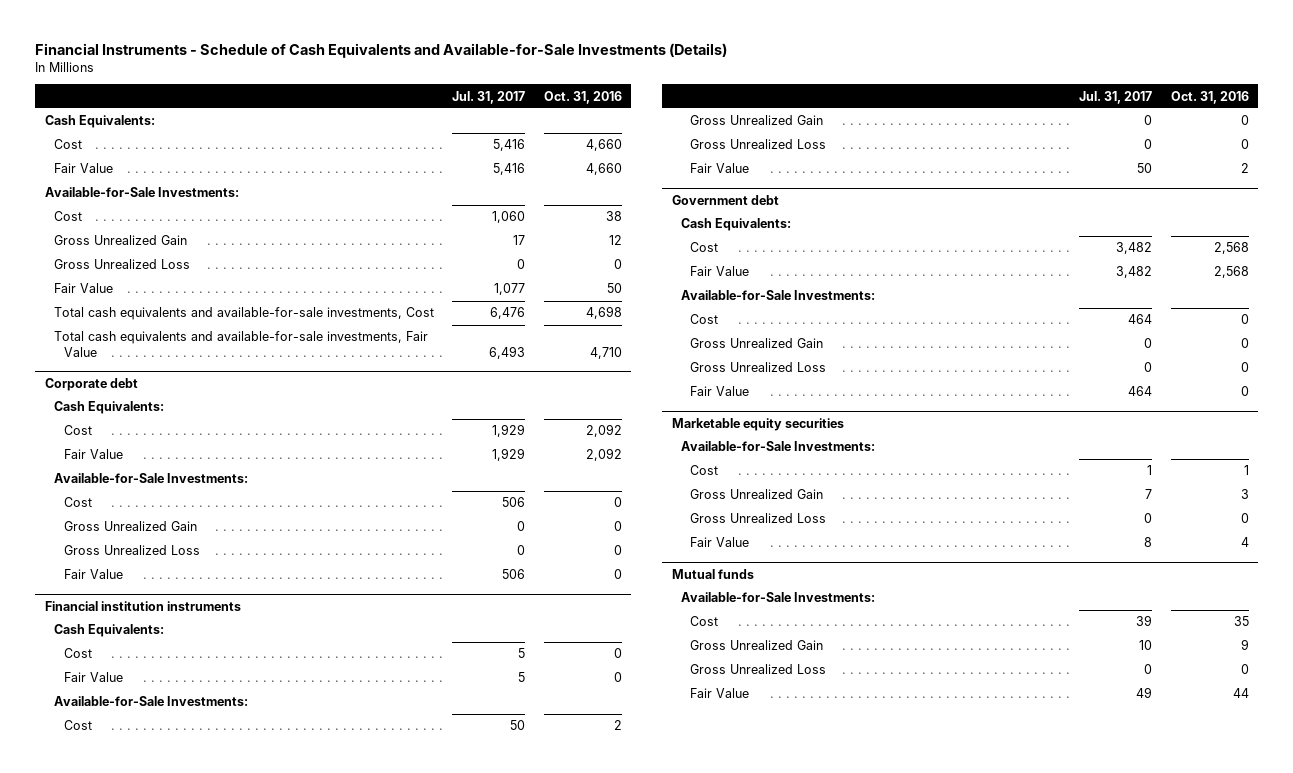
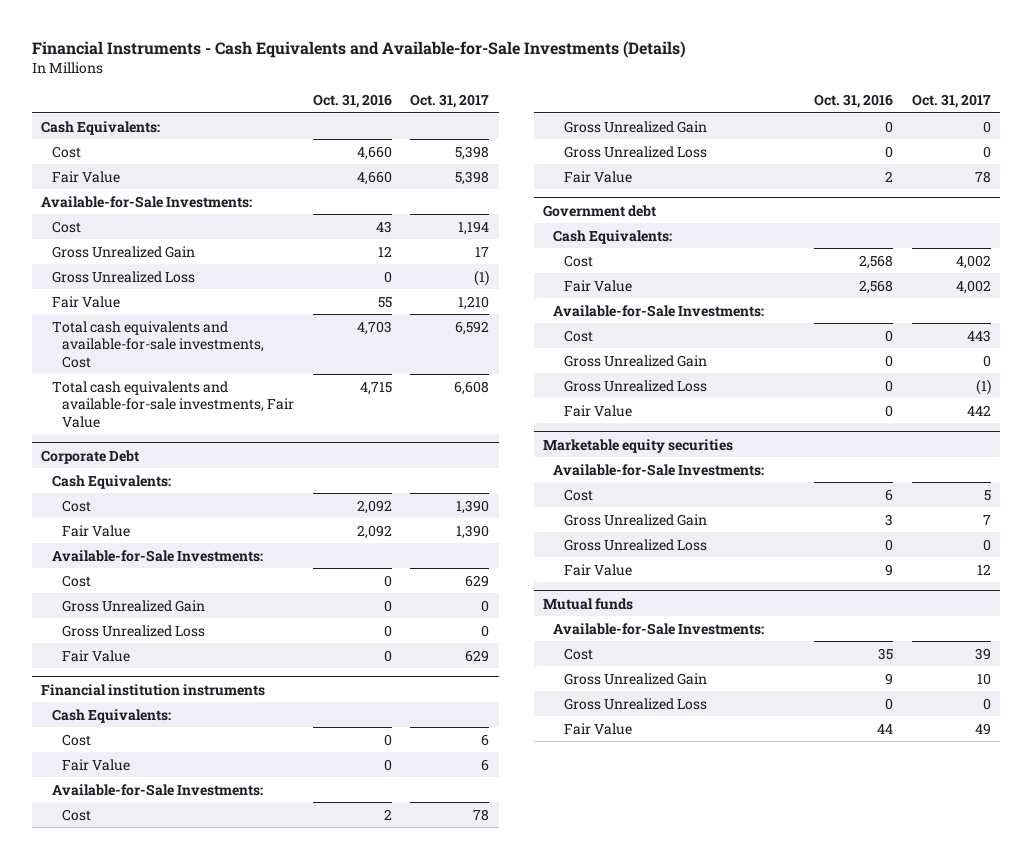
- Financial Instruments - Schedule of Cash Equivalents and Available-for-Sale Investments (Details)
+ Financial Instruments - Cash Equivalents and Available-for-Sale Investments (Details)
- | Jul. 31, 2017 | Oct. 31, 2016
+ | Oct. 31, 2016 | Oct. 31, 2017
- Cost | 1,060 | 38
+ Cost | 43 | 1,194
- Fair Value | 1,077 | 50
- Total cash equivalents and available-for-sale investments, Cost | 6,476 | 4,698
- Total cash equivalents and available-for-sale investments, Fair Value | 6,493 | 4,710
- Corporate debt
+ Fair Value | 55 | 1,210
+ Total cash equivalents and available-for-sale investments, Cost | 4,703 | 6,592
+ Total cash equivalents and available-for-sale investments, Fair Value | 4,715 | 6,608
+ Corporate Debt
@ Marketable equity securities
- Cost | 1 | 1
+ Cost | 6 | 5
- Fair Value | 8 | 4
+ Fair Value | 9 | 12

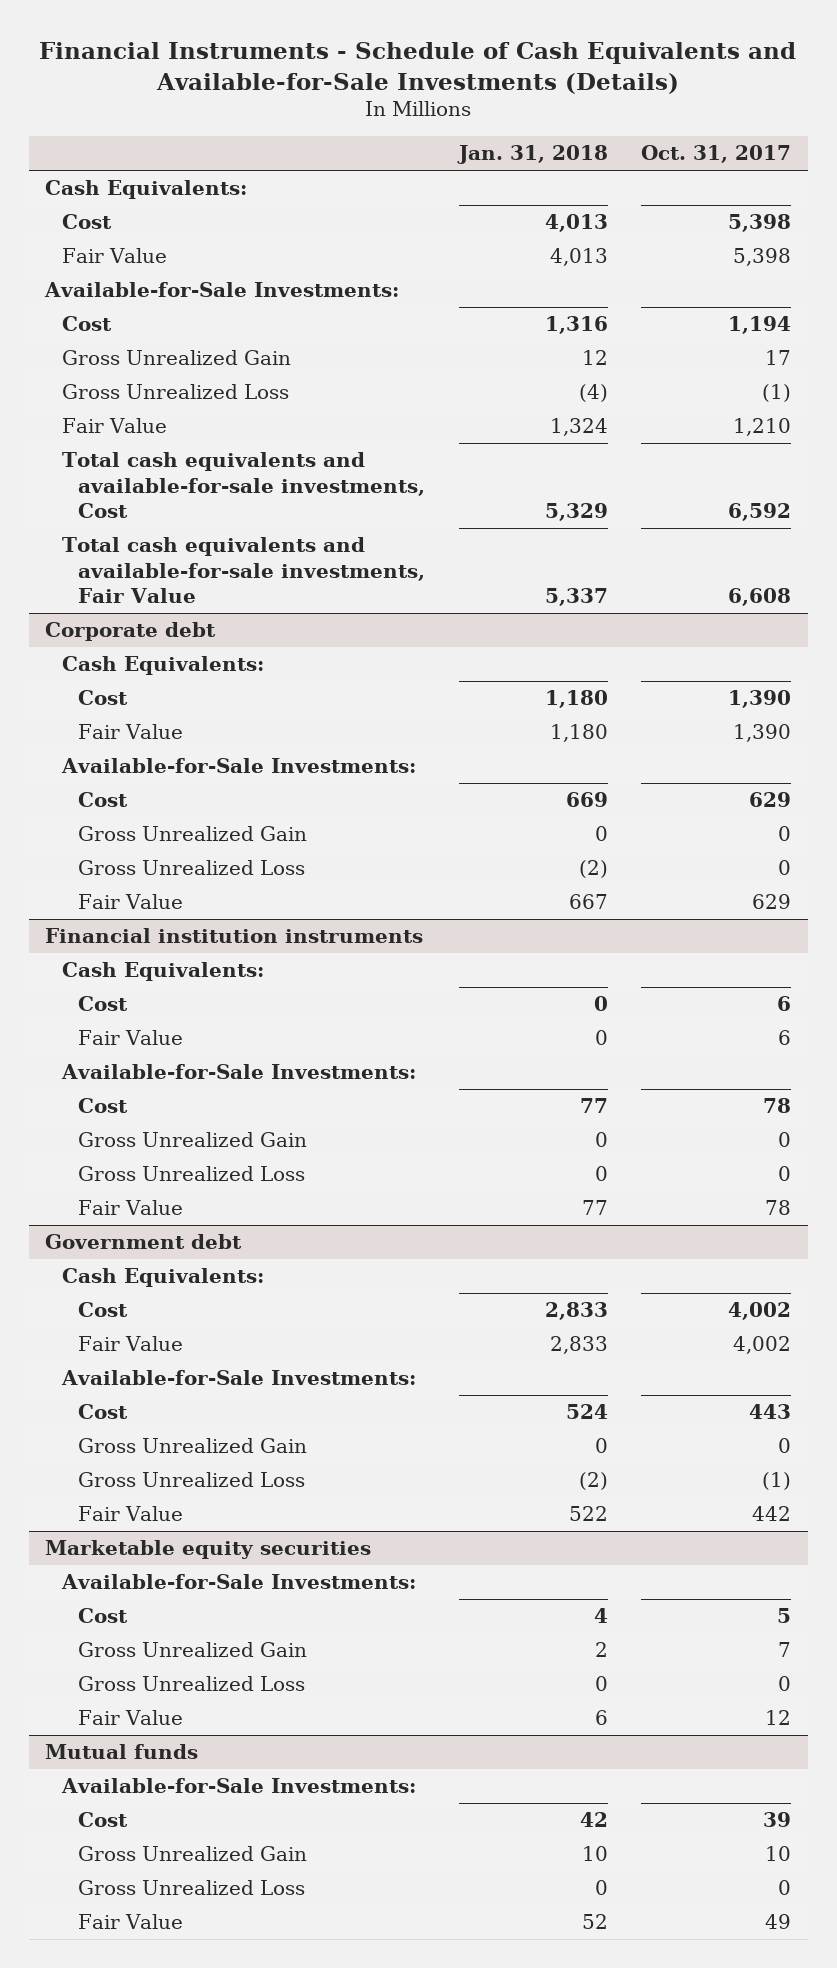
- Financial Instruments - Cash Equivalents and Available-for-Sale Investments (Details)
+ Financial Instruments - Schedule of Cash Equivalents and Available-for-Sale Investments (Details)
- | Oct. 31, 2016 | Oct. 31, 2017
+ | Jan. 31, 2018 | Oct. 31, 2017
- Corporate Debt
+ Corporate debt

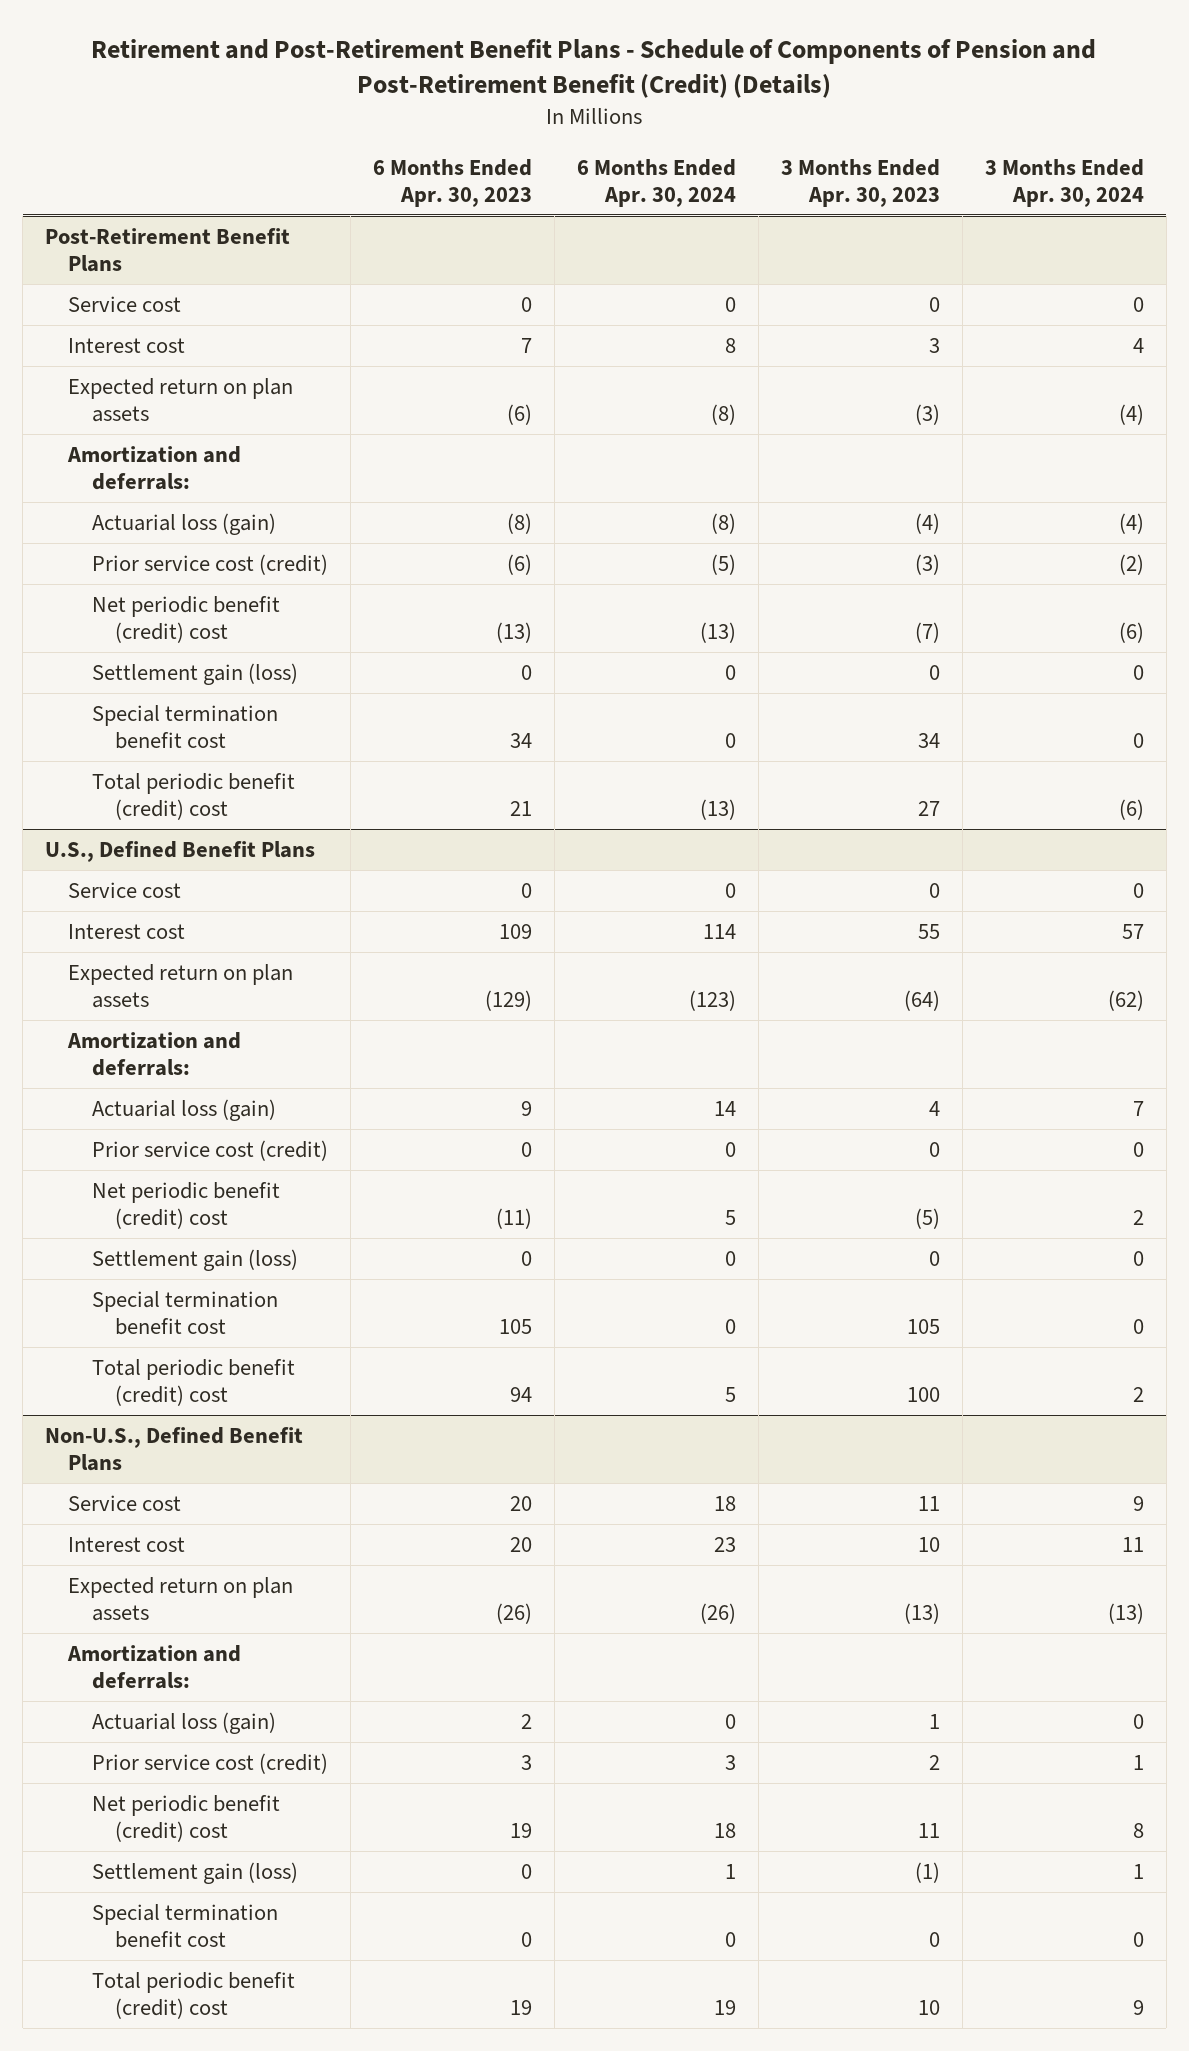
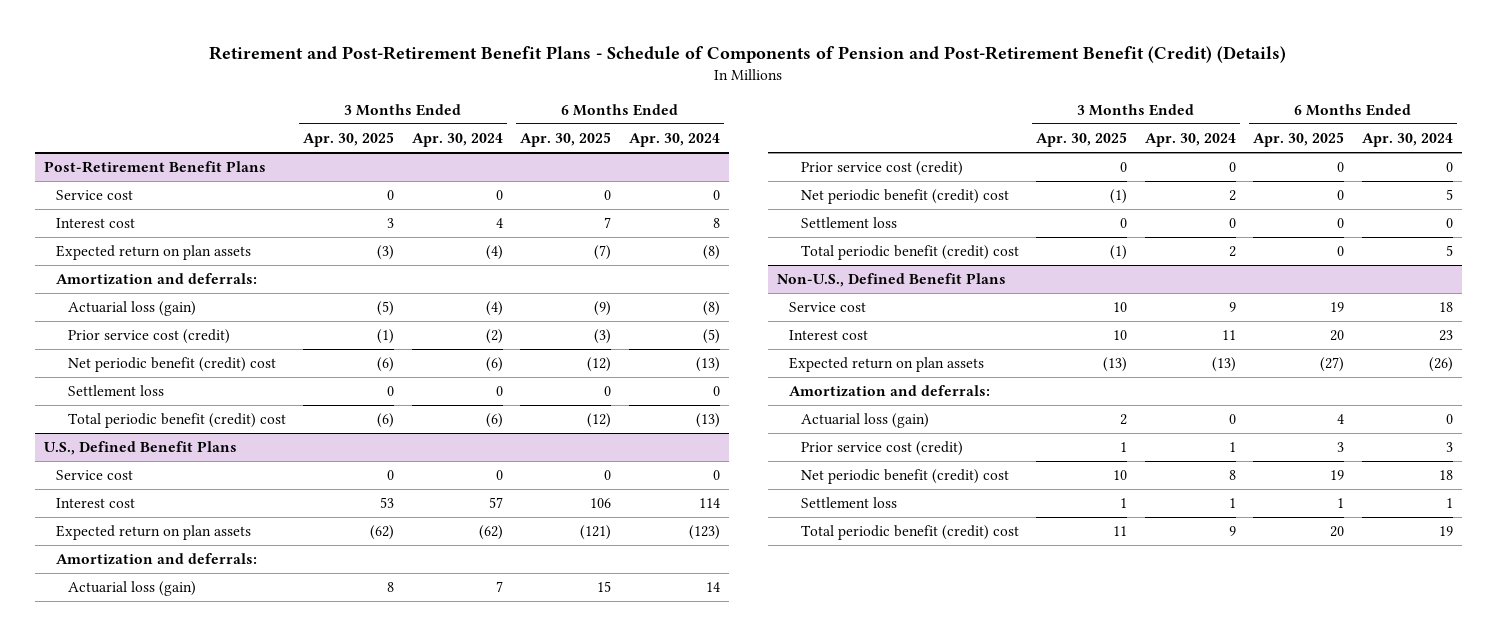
- | 6 Months Ended Apr. 30, 2023 | 6 Months Ended Apr. 30, 2024 | 3 Months Ended Apr. 30, 2023 | 3 Months Ended Apr. 30, 2024
+ | 3 Months Ended Apr. 30, 2025 | 3 Months Ended Apr. 30, 2024 | 6 Months Ended Apr. 30, 2025 | 6 Months Ended Apr. 30, 2024
@ Post-Retirement Benefit Plans
- Settlement gain (loss) | 0 | 0 | 0 | 0
- Special termination benefit cost | 34 | 0 | 34 | 0
+ Settlement loss | 0 | 0 | 0 | 0
@ U.S., Defined Benefit Plans
- Settlement gain (loss) | 0 | 0 | 0 | 0
- Special termination benefit cost | 105 | 0 | 105 | 0
+ Settlement loss | 0 | 0 | 0 | 0
@ Non-U.S., Defined Benefit Plans
- Settlement gain (loss) | 0 | 1 | (1) | 1
- Special termination benefit cost | 0 | 0 | 0 | 0
+ Settlement loss | 1 | 1 | 1 | 1

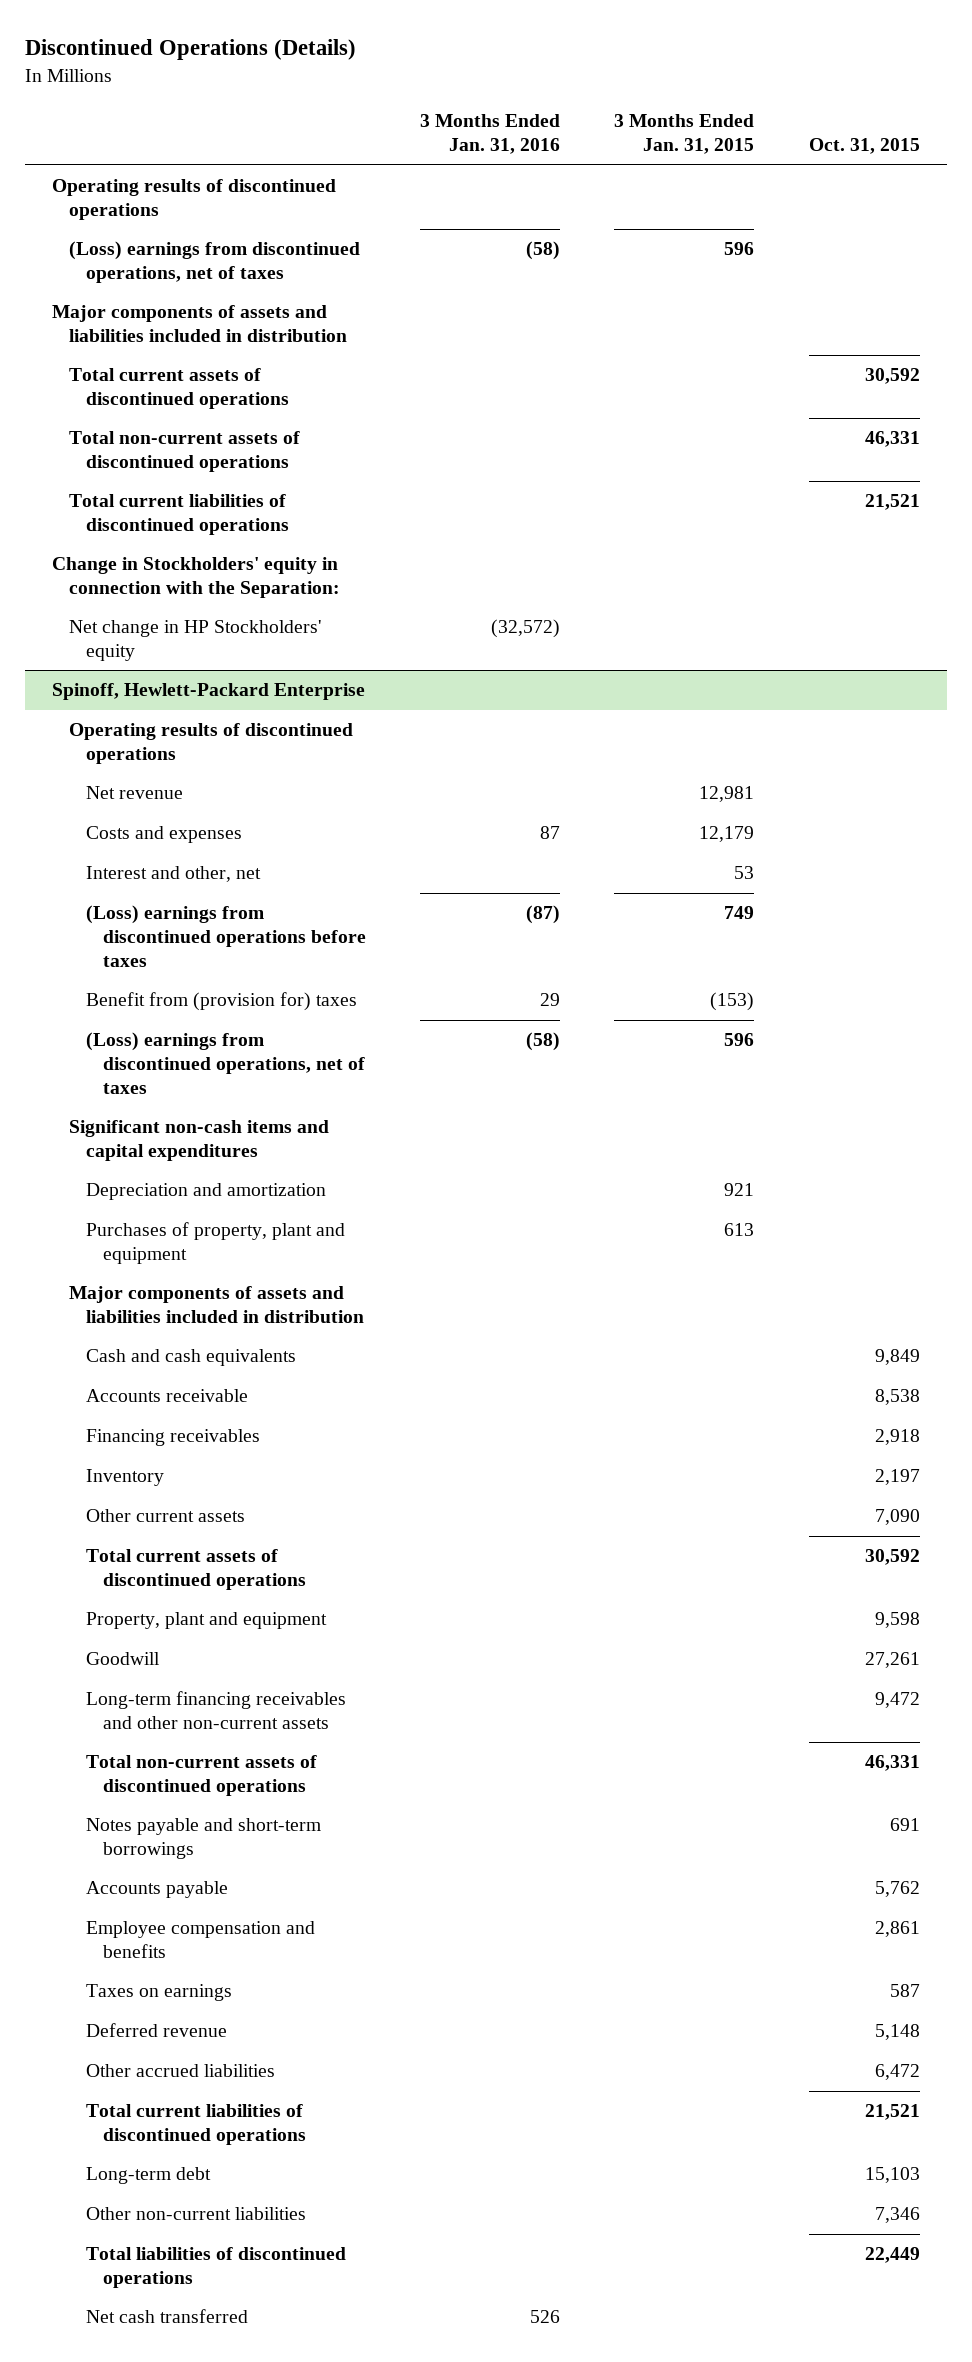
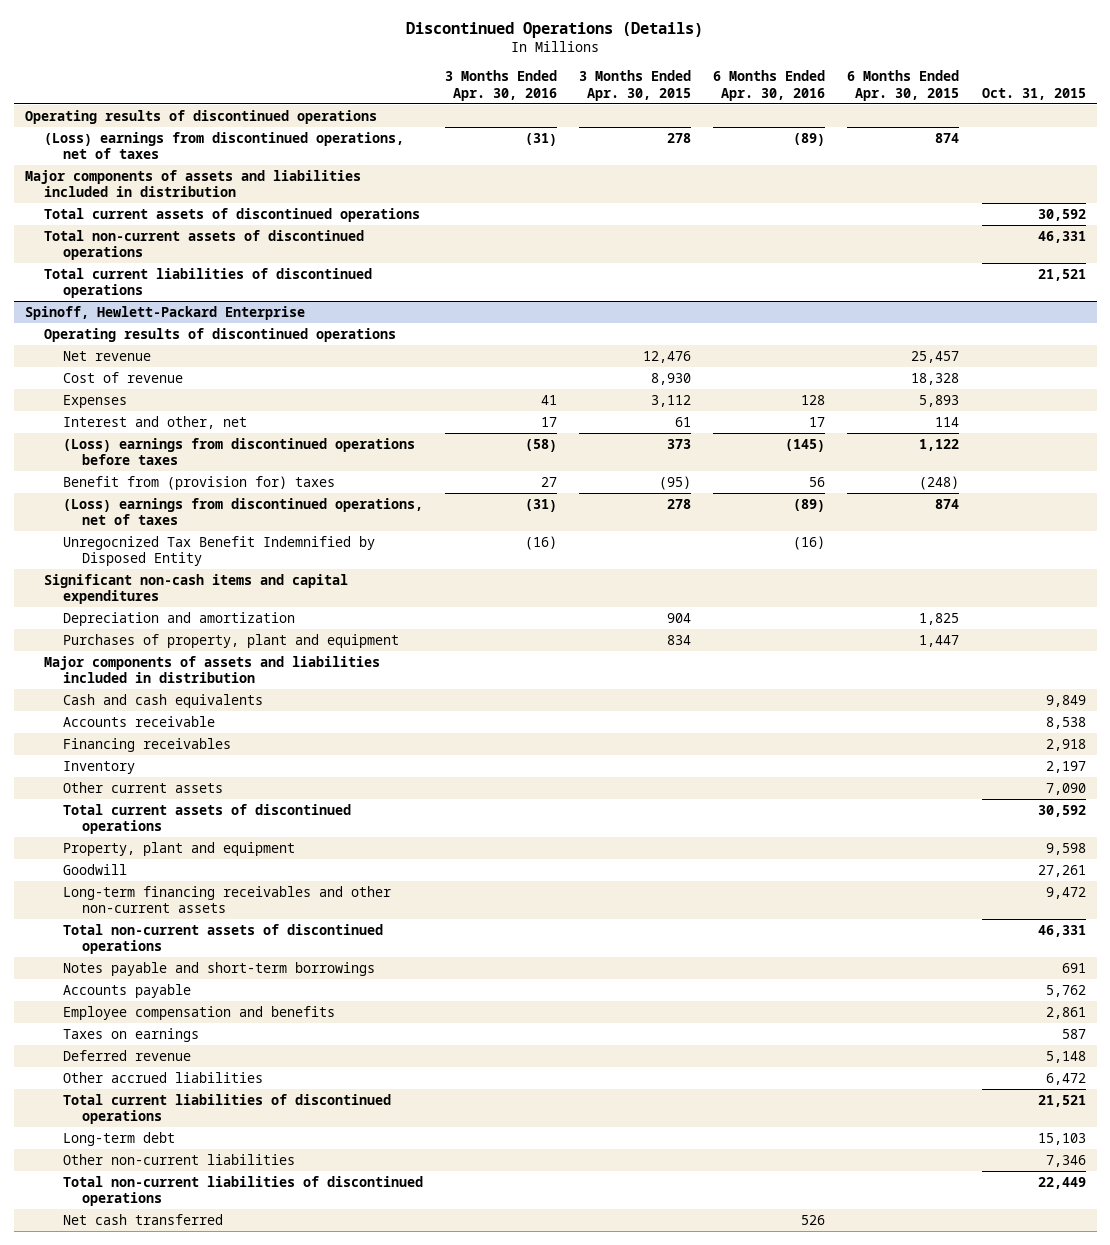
- | 3 Months Ended Jan. 31, 2016 | 3 Months Ended Jan. 31, 2015 | Oct. 31, 2015
+ | 3 Months Ended Apr. 30, 2016 | 3 Months Ended Apr. 30, 2015 | 6 Months Ended Apr. 30, 2016 | 6 Months Ended Apr. 30, 2015 | Oct. 31, 2015
- Change in Stockholders' equity in connection with the Separation:
- Net change in HP Stockholders' equity | (32,572) | |
@ Spinoff, Hewlett-Packard Enterprise
- Costs and expenses | 87 | 12,179 |
+ Cost of revenue | | 8,930 | | 18,328 |
+ Expenses | 41 | 3,112 | 128 | 5,893 |
+ Unregocnized Tax Benefit Indemnified by Disposed Entity | (16) | | (16) | |
- Total liabilities of discontinued operations | | | 22,449
+ Total non-current liabilities of discontinued operations | | | | | 22,449

